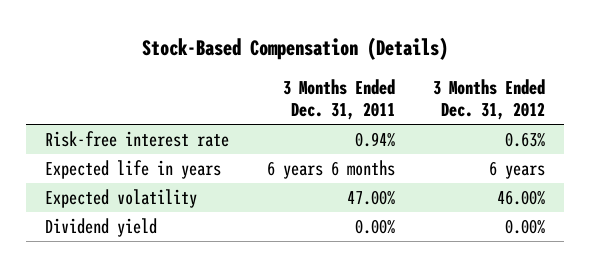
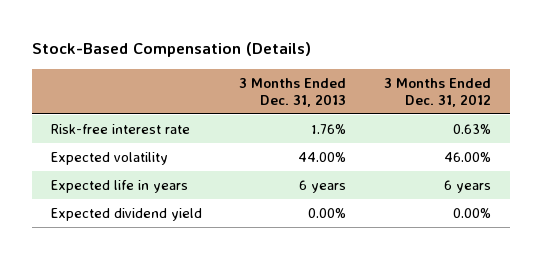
- | 3 Months Ended Dec. 31, 2011 | 3 Months Ended Dec. 31, 2012
+ | 3 Months Ended Dec. 31, 2013 | 3 Months Ended Dec. 31, 2012
- Dividend yield | 0.00% | 0.00%
moved down: Expected life in years | 6 years | 6 years
+ Expected dividend yield | 0.00% | 0.00%

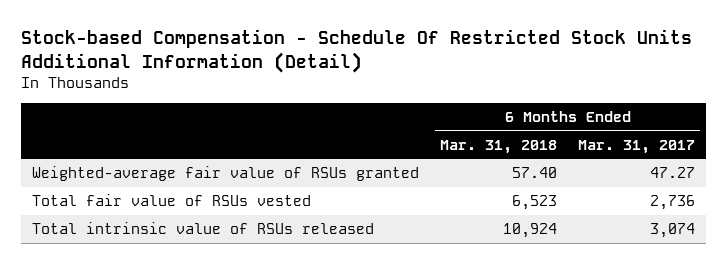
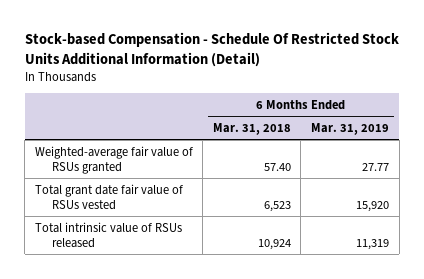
- | 6 Months Ended Mar. 31, 2018 | 6 Months Ended Mar. 31, 2017
+ | 6 Months Ended Mar. 31, 2018 | 6 Months Ended Mar. 31, 2019
- Total fair value of RSUs vested | 6,523 | 2,736
+ Total grant date fair value of RSUs vested | 6,523 | 15,920

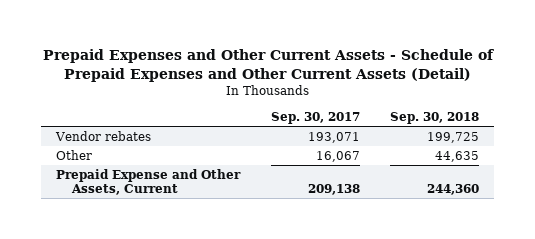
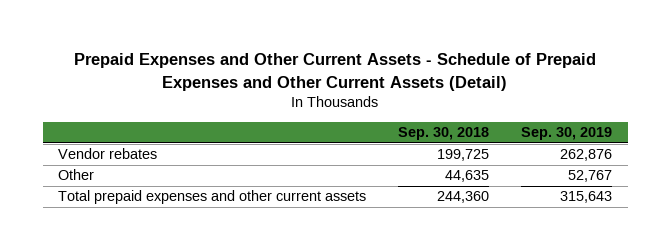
- | Sep. 30, 2017 | Sep. 30, 2018
+ | Sep. 30, 2018 | Sep. 30, 2019
- Prepaid Expense and Other Assets, Current | 209,138 | 244,360
+ Total prepaid expenses and other current assets | 244,360 | 315,643

